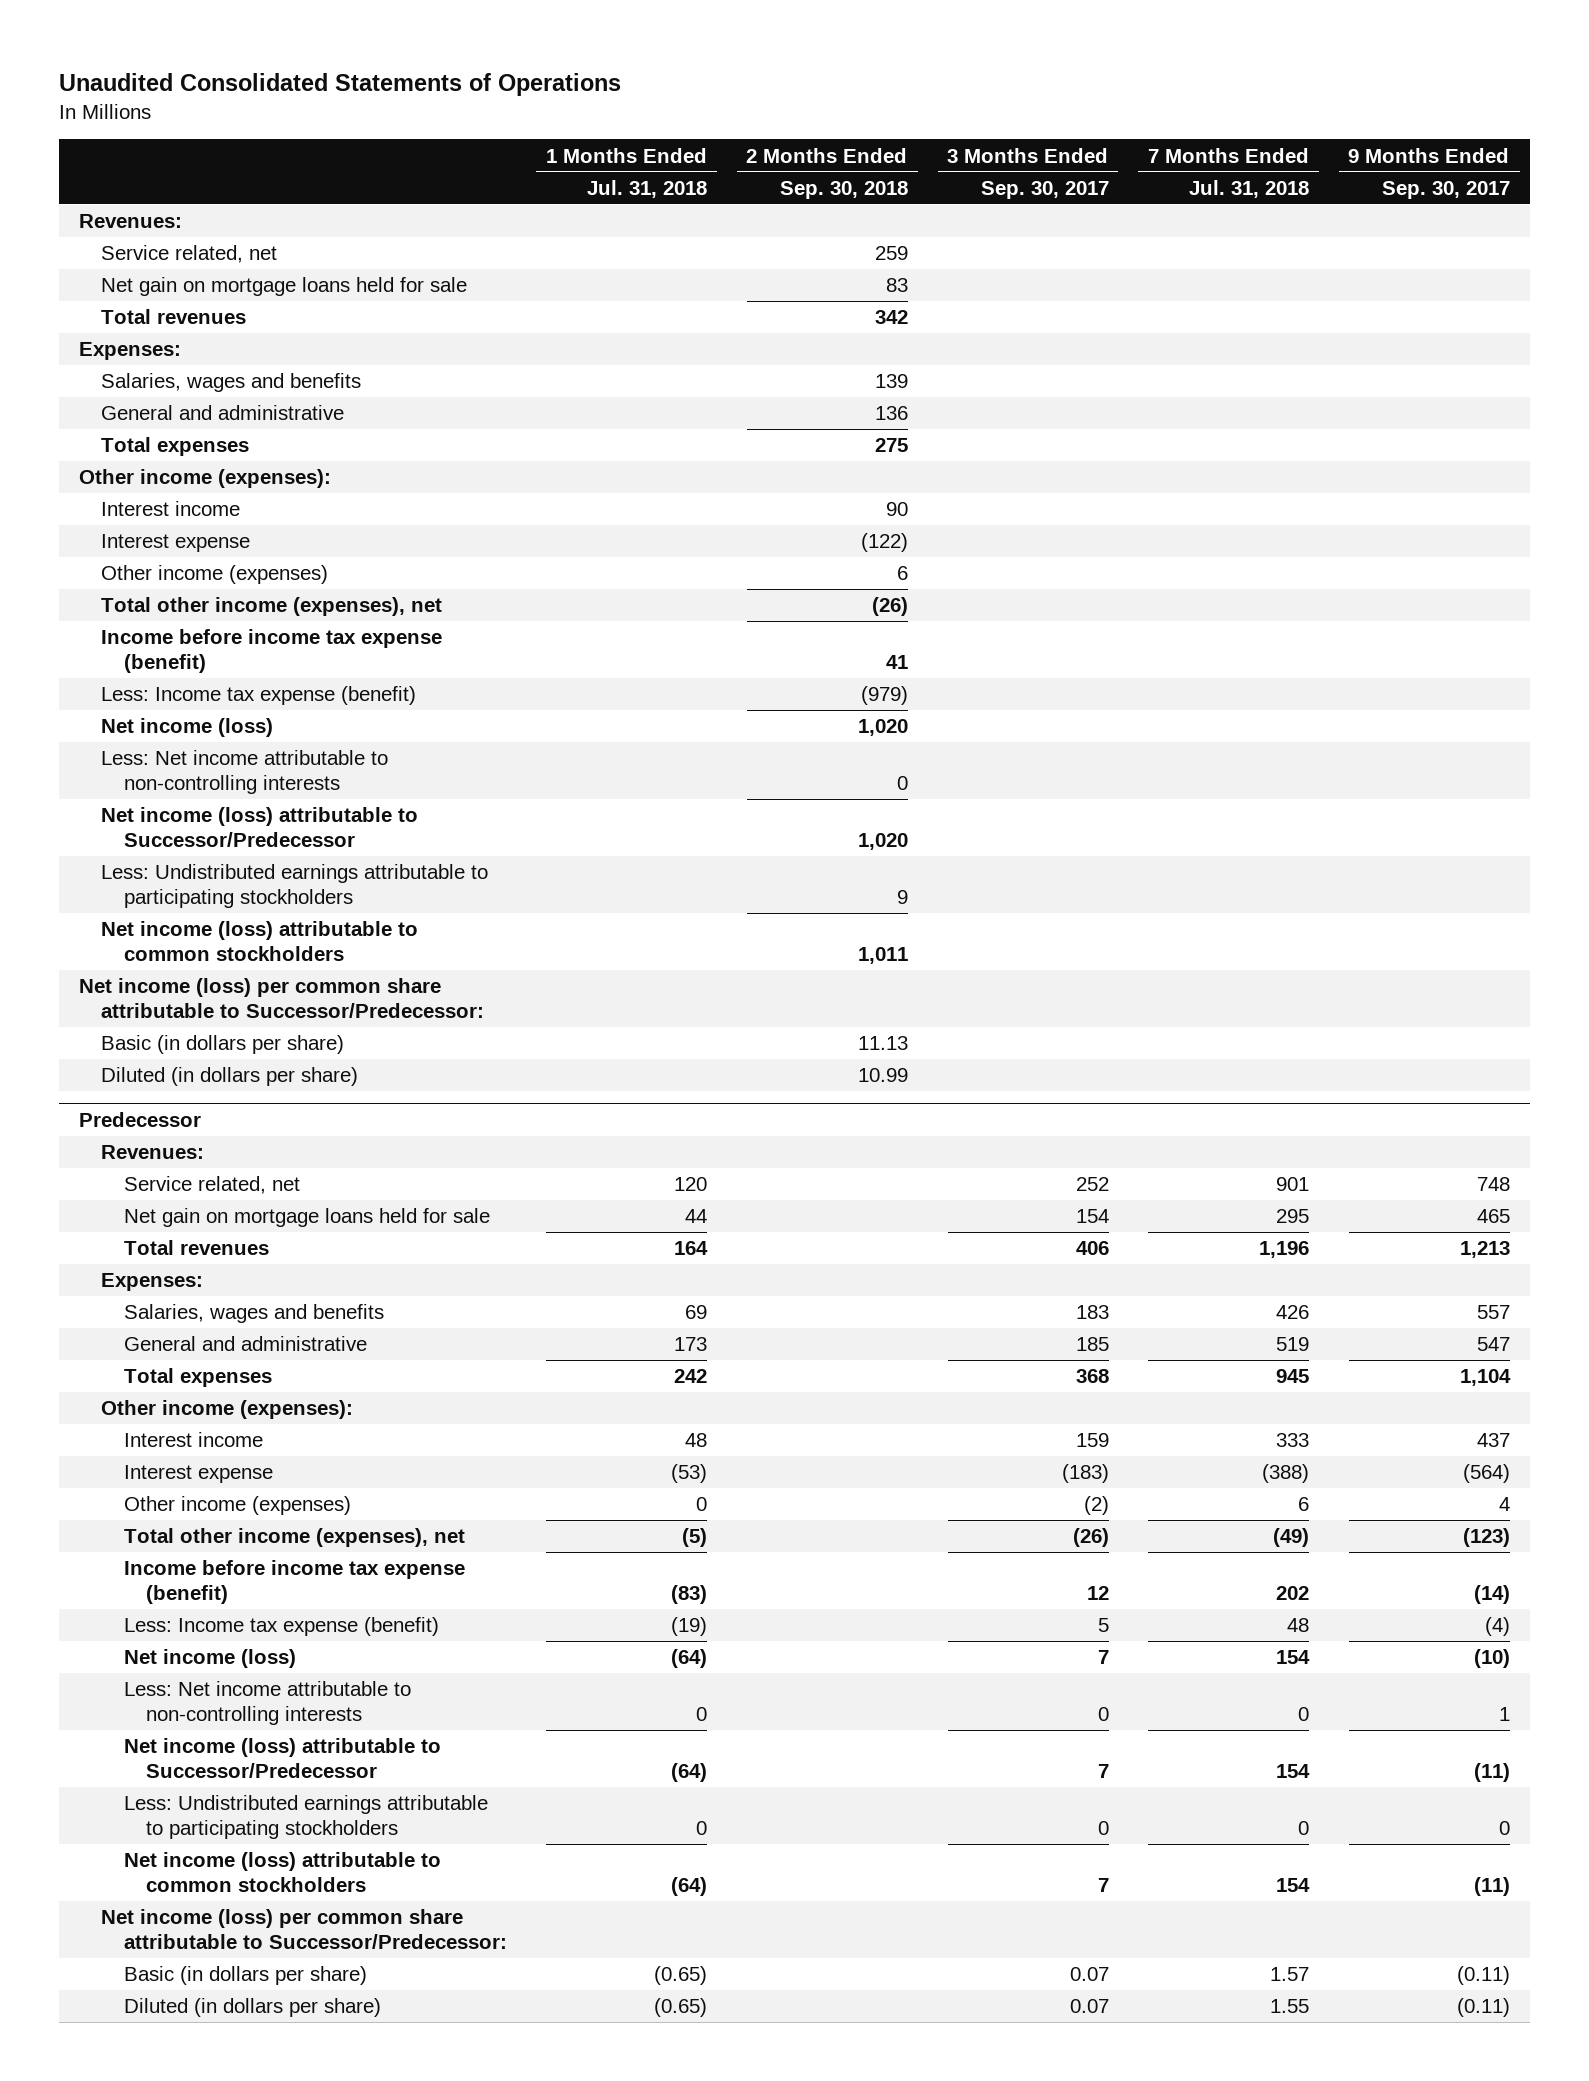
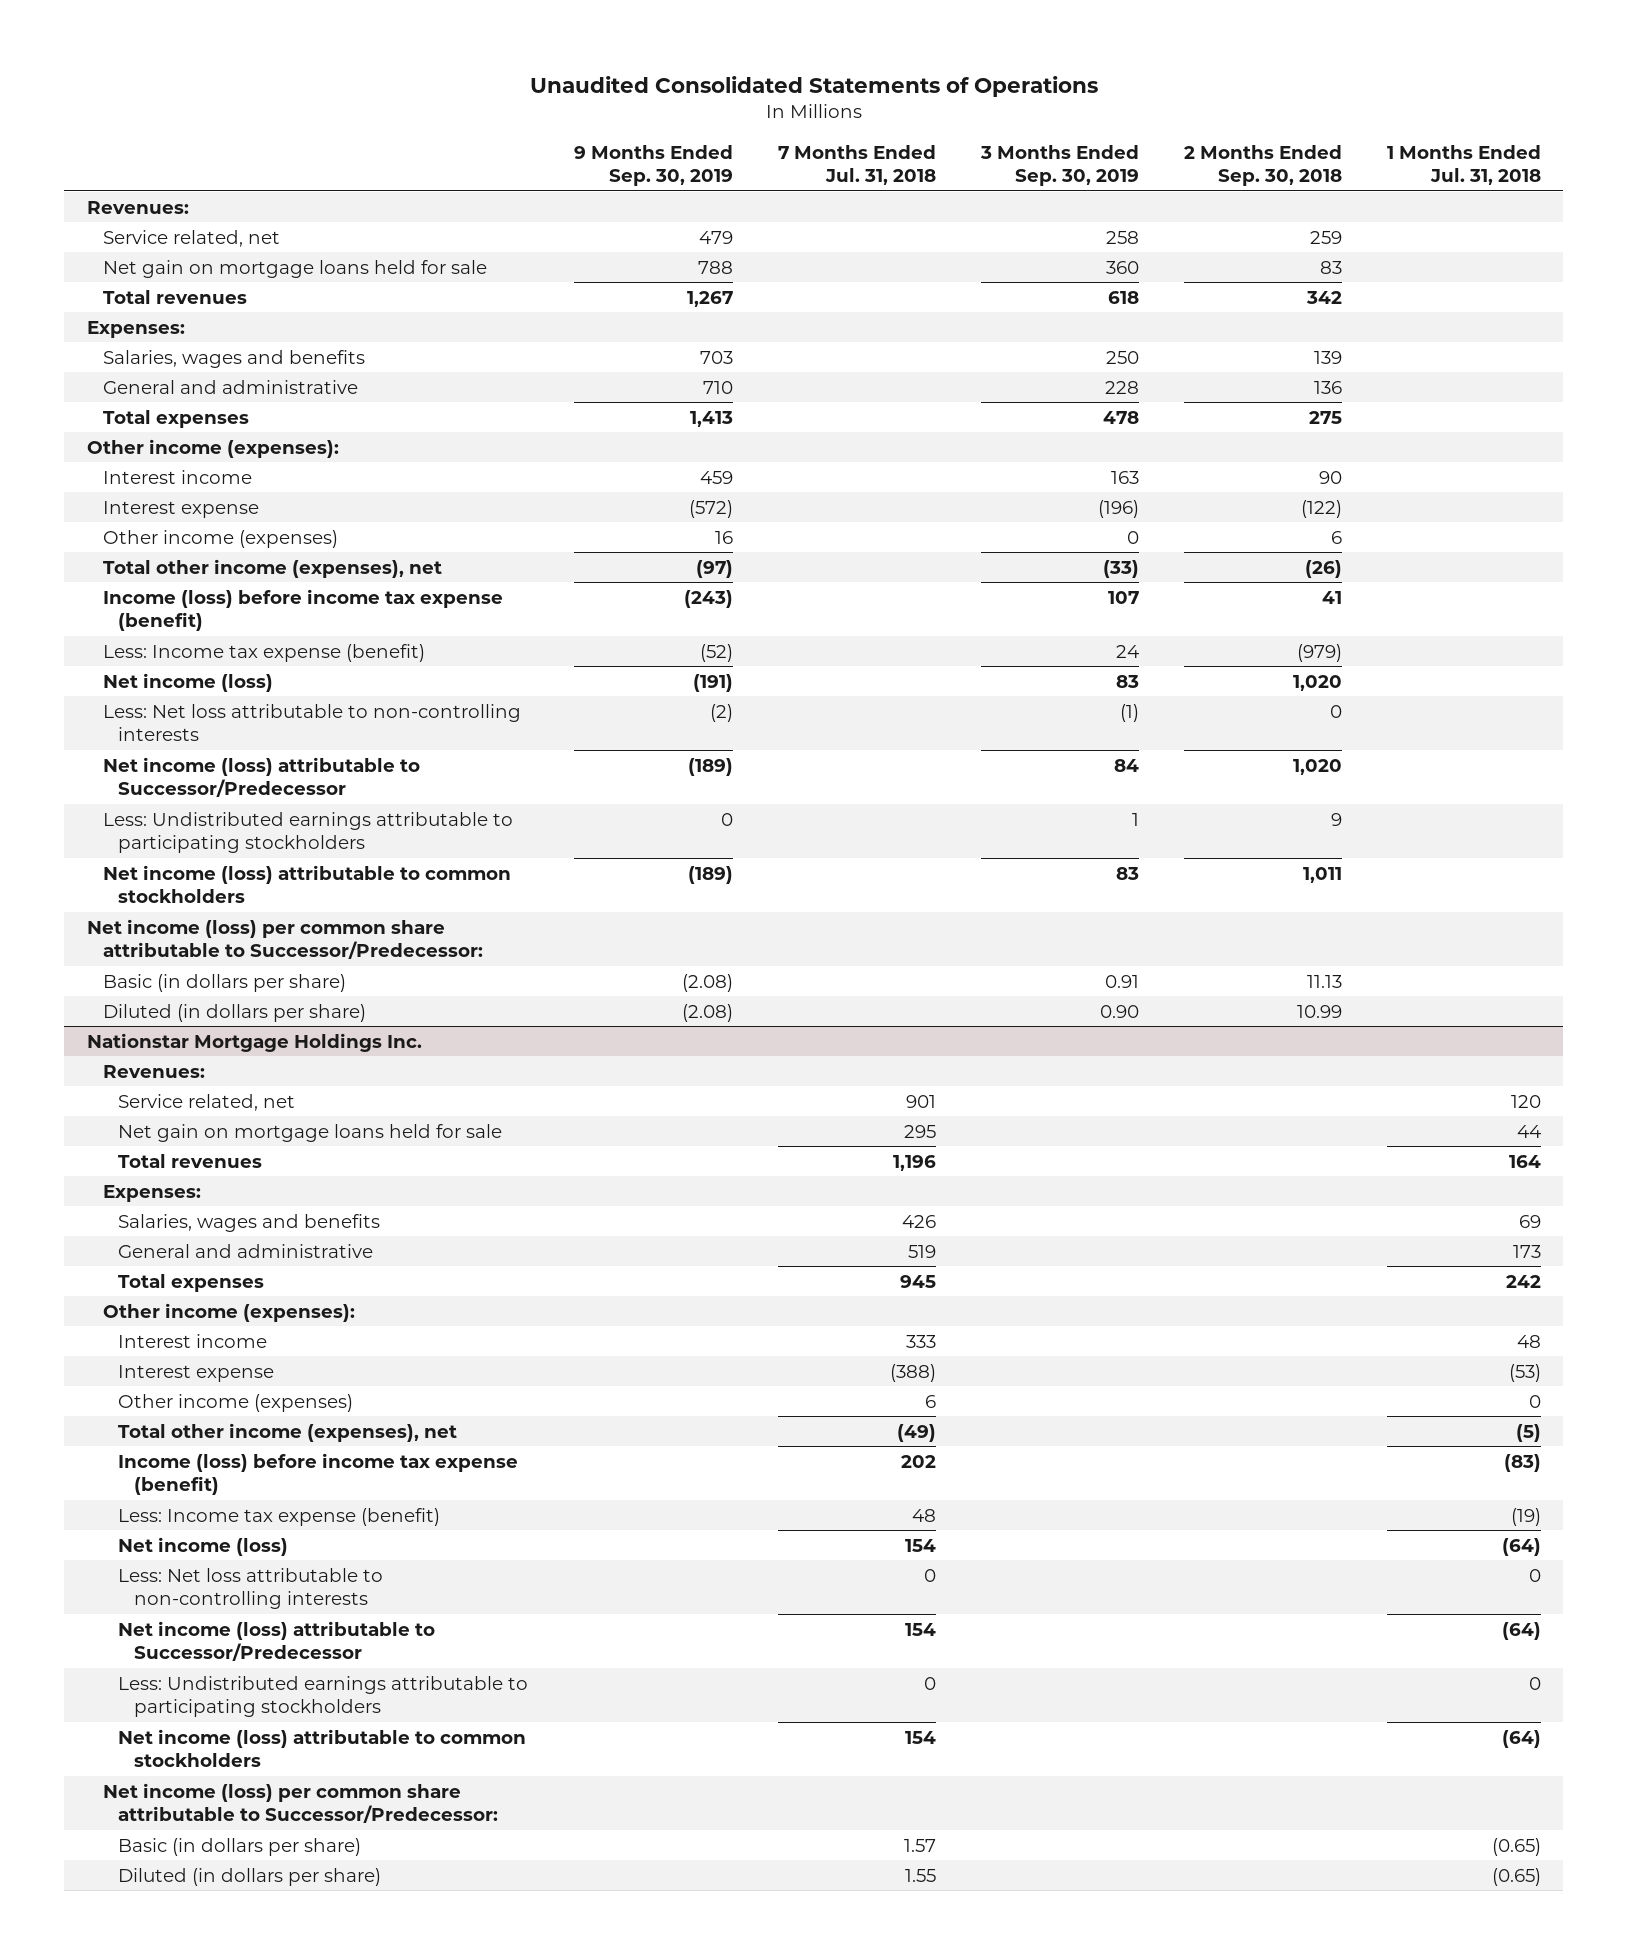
- | 1 Months Ended Jul. 31, 2018 | 2 Months Ended Sep. 30, 2018 | 3 Months Ended Sep. 30, 2017 | 7 Months Ended Jul. 31, 2018 | 9 Months Ended Sep. 30, 2017
+ | 9 Months Ended Sep. 30, 2019 | 7 Months Ended Jul. 31, 2018 | 3 Months Ended Sep. 30, 2019 | 2 Months Ended Sep. 30, 2018 | 1 Months Ended Jul. 31, 2018
- Income before income tax expense (benefit) | | 41 | | |
+ Income (loss) before income tax expense (benefit) | (243) | | 107 | 41 |
- Less: Net income attributable to non-controlling interests | | 0 | | |
+ Less: Net loss attributable to non-controlling interests | (2) | | (1) | 0 |
- Predecessor
+ Nationstar Mortgage Holdings Inc.
- Income before income tax expense (benefit) | (83) | | 12 | 202 | (14)
+ Income (loss) before income tax expense (benefit) | | 202 | | | (83)
- Less: Net income attributable to non-controlling interests | 0 | | 0 | 0 | 1
+ Less: Net loss attributable to non-controlling interests | | 0 | | | 0

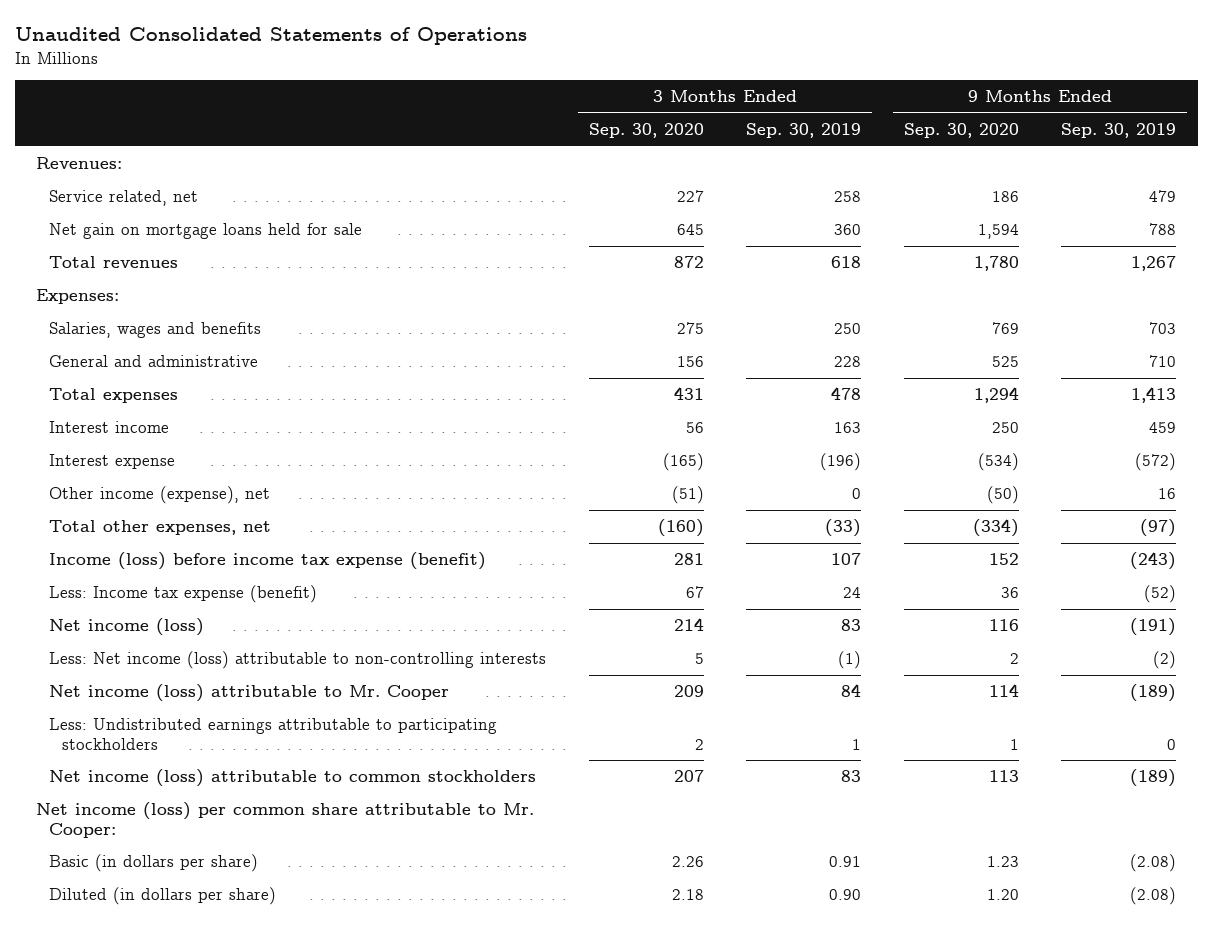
- | 9 Months Ended Sep. 30, 2019 | 7 Months Ended Jul. 31, 2018 | 3 Months Ended Sep. 30, 2019 | 2 Months Ended Sep. 30, 2018 | 1 Months Ended Jul. 31, 2018
+ | 3 Months Ended Sep. 30, 2020 | 3 Months Ended Sep. 30, 2019 | 9 Months Ended Sep. 30, 2020 | 9 Months Ended Sep. 30, 2019
- Other income (expenses):
- Other income (expenses) | 16 | | 0 | 6 |
- Total other income (expenses), net | (97) | | (33) | (26) |
+ Other income (expense), net | (51) | 0 | (50) | 16
+ Total other expenses, net | (160) | (33) | (334) | (97)
- Less: Net loss attributable to non-controlling interests | (2) | | (1) | 0 |
- Net income (loss) attributable to Successor/Predecessor | (189) | | 84 | 1,020 |
+ Less: Net income (loss) attributable to non-controlling interests | 5 | (1) | 2 | (2)
+ Net income (loss) attributable to Mr. Cooper | 209 | 84 | 114 | (189)
- Net income (loss) per common share attributable to Successor/Predecessor:
+ Net income (loss) per common share attributable to Mr. Cooper:
- Nationstar Mortgage Holdings Inc.
- Revenues:
- Service related, net | | 901 | | | 120
- Net gain on mortgage loans held for sale | | 295 | | | 44
- Total revenues | | 1,196 | | | 164
- Expenses:
- Salaries, wages and benefits | | 426 | | | 69
- General and administrative | | 519 | | | 173
- Total expenses | | 945 | | | 242
- Other income (expenses):
- Interest income | | 333 | | | 48
- Interest expense | | (388) | | | (53)
- Other income (expenses) | | 6 | | | 0
- Total other income (expenses), net | | (49) | | | (5)
- Income (loss) before income tax expense (benefit) | | 202 | | | (83)
- Less: Income tax expense (benefit) | | 48 | | | (19)
- Net income (loss) | | 154 | | | (64)
- Less: Net loss attributable to non-controlling interests | | 0 | | | 0
- Net income (loss) attributable to Successor/Predecessor | | 154 | | | (64)
- Less: Undistributed earnings attributable to participating stockholders | | 0 | | | 0
- Net income (loss) attributable to common stockholders | | 154 | | | (64)
- Net income (loss) per common share attributable to Successor/Predecessor:
- Basic (in dollars per share) | | 1.57 | | | (0.65)
- Diluted (in dollars per share) | | 1.55 | | | (0.65)

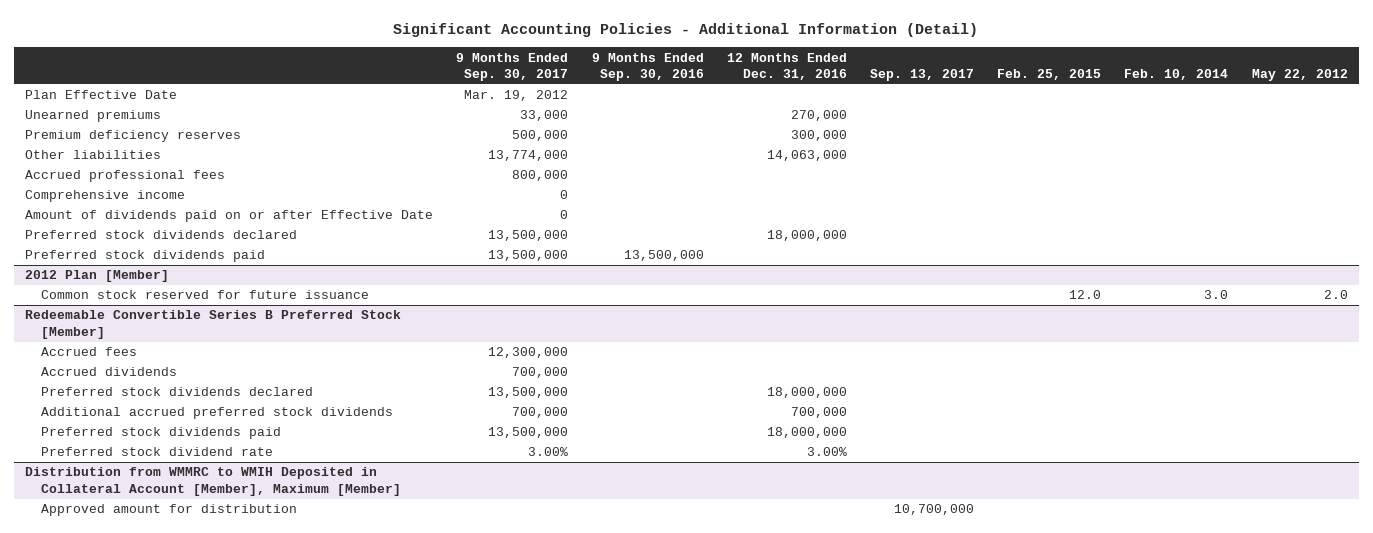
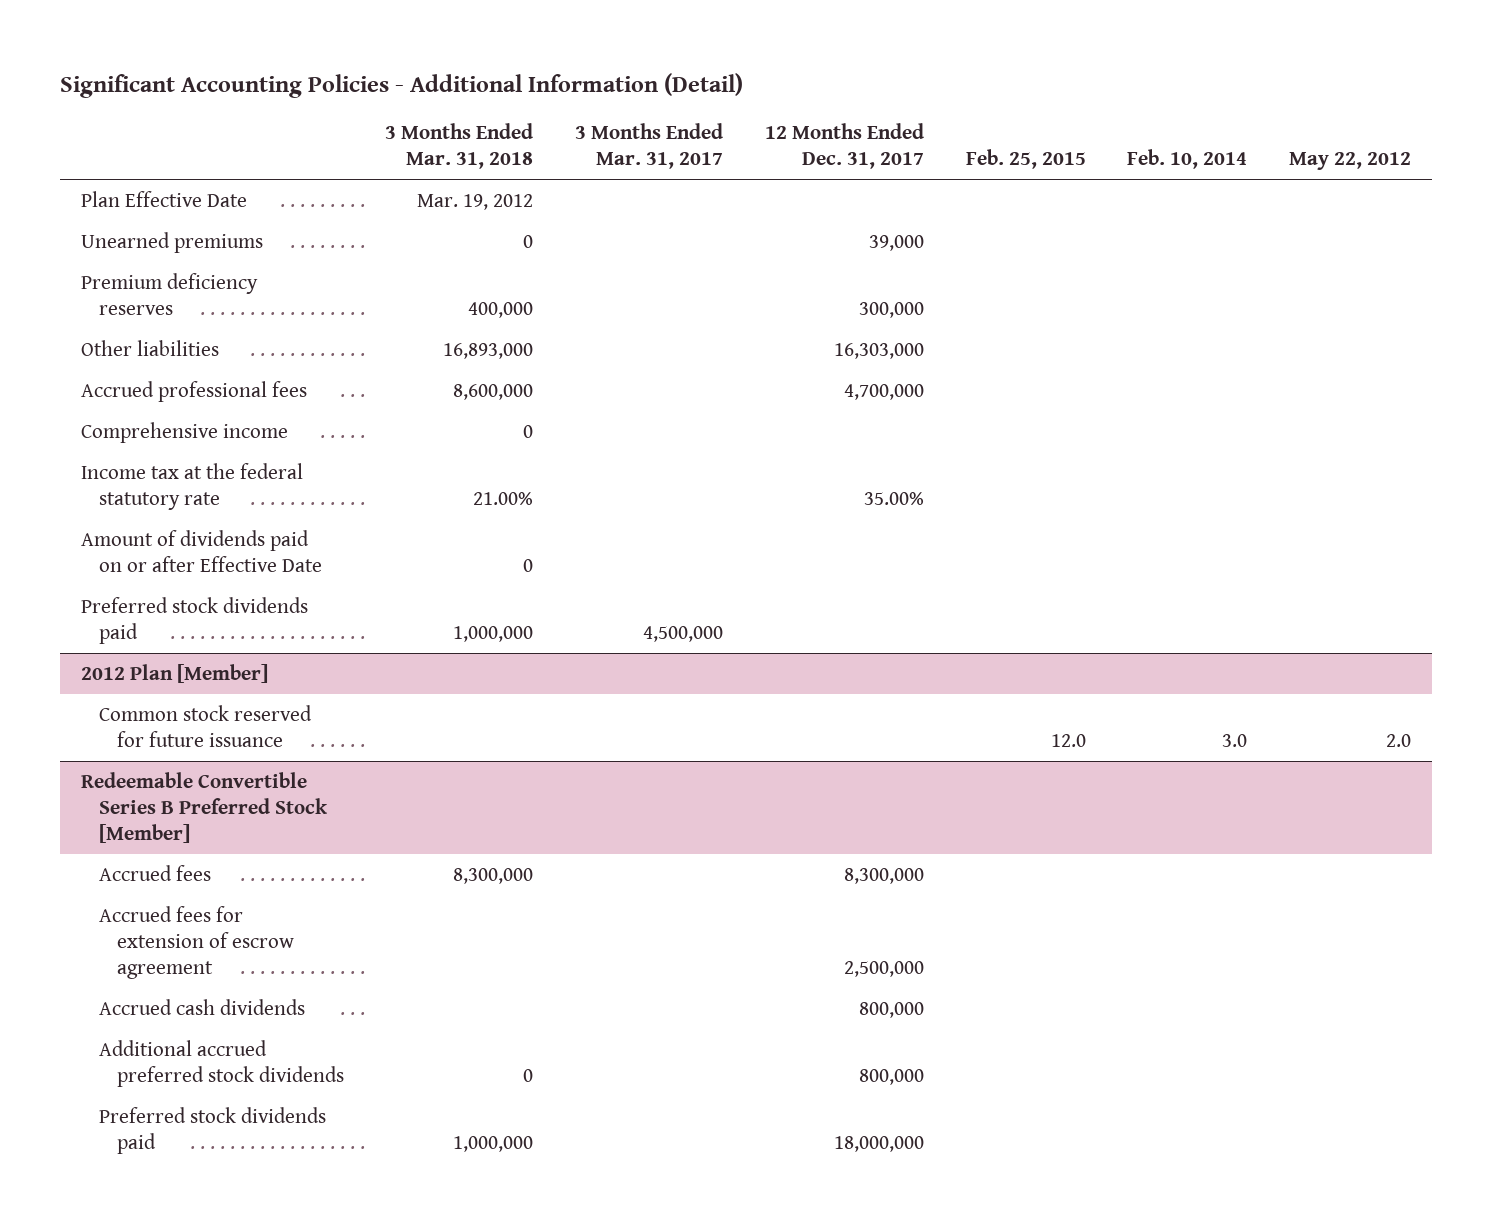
- | 9 Months Ended Sep. 30, 2017 | 9 Months Ended Sep. 30, 2016 | 12 Months Ended Dec. 31, 2016 | Sep. 13, 2017 | Feb. 25, 2015 | Feb. 10, 2014 | May 22, 2012
+ | 3 Months Ended Mar. 31, 2018 | 3 Months Ended Mar. 31, 2017 | 12 Months Ended Dec. 31, 2017 | Feb. 25, 2015 | Feb. 10, 2014 | May 22, 2012
+ Income tax at the federal statutory rate | 21.00% | | 35.00% | | |
- Preferred stock dividends declared | 13,500,000 | | 18,000,000 | | | |
@ Redeemable Convertible Series B Preferred Stock [Member]
- Accrued dividends | 700,000 | | | | | |
- Preferred stock dividends declared | 13,500,000 | | 18,000,000 | | | |
+ Accrued fees for extension of escrow agreement | | | 2,500,000 | | |
+ Accrued cash dividends | | | 800,000 | | |
- Preferred stock dividend rate | 3.00% | | 3.00% | | | |
- Distribution from WMMRC to WMIH Deposited in Collateral Account [Member], Maximum [Member]
- Approved amount for distribution | | | | 10,700,000 | | |

